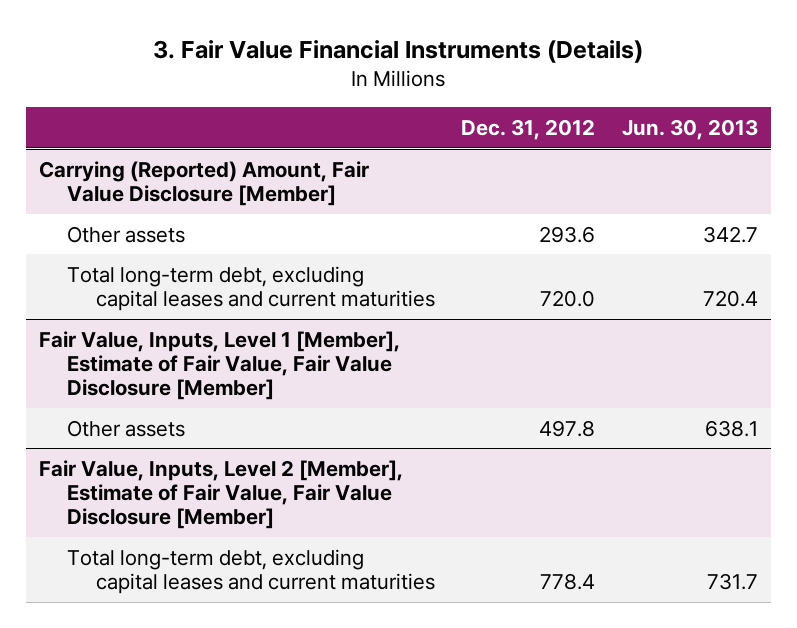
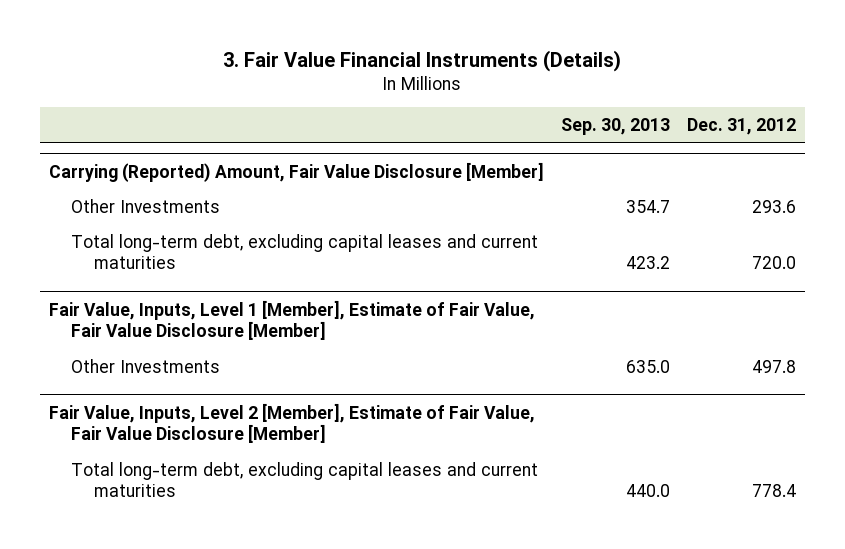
- | Dec. 31, 2012 | Jun. 30, 2013
+ | Sep. 30, 2013 | Dec. 31, 2012
@ Carrying (Reported) Amount, Fair Value Disclosure [Member]
- Other assets | 293.6 | 342.7
+ Other Investments | 354.7 | 293.6
@ Fair Value, Inputs, Level 1 [Member], Estimate of Fair Value, Fair Value Disclosure [Member]
- Other assets | 497.8 | 638.1
+ Other Investments | 635.0 | 497.8

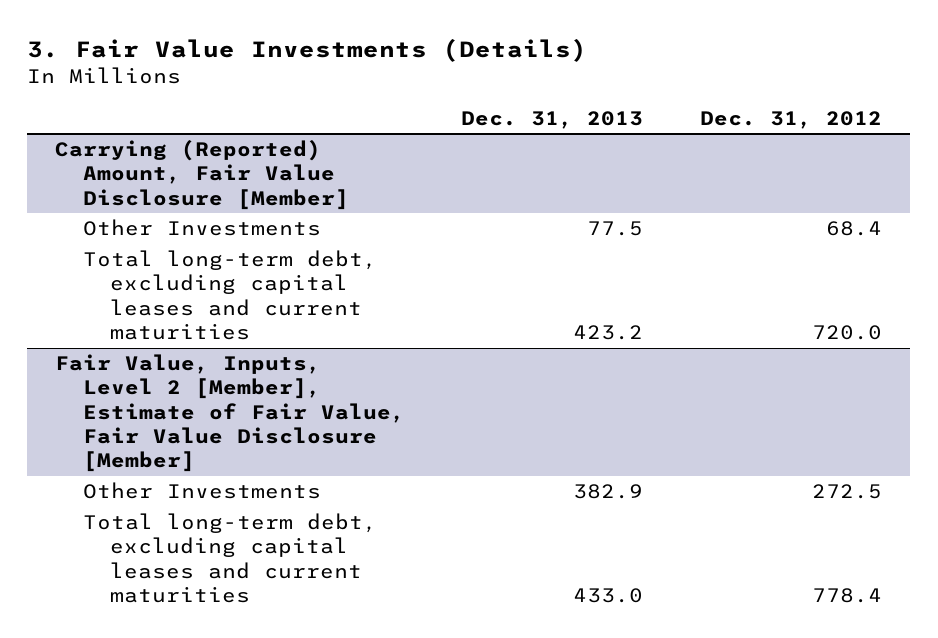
- 3. Fair Value Financial Instruments (Details)
+ 3. Fair Value Investments (Details)
- | Sep. 30, 2013 | Dec. 31, 2012
+ | Dec. 31, 2013 | Dec. 31, 2012
@ Carrying (Reported) Amount, Fair Value Disclosure [Member]
- Other Investments | 354.7 | 293.6
+ Other Investments | 77.5 | 68.4
- Fair Value, Inputs, Level 1 [Member], Estimate of Fair Value, Fair Value Disclosure [Member]
- Other Investments | 635.0 | 497.8
@ Fair Value, Inputs, Level 2 [Member], Estimate of Fair Value, Fair Value Disclosure [Member]
+ Other Investments | 382.9 | 272.5

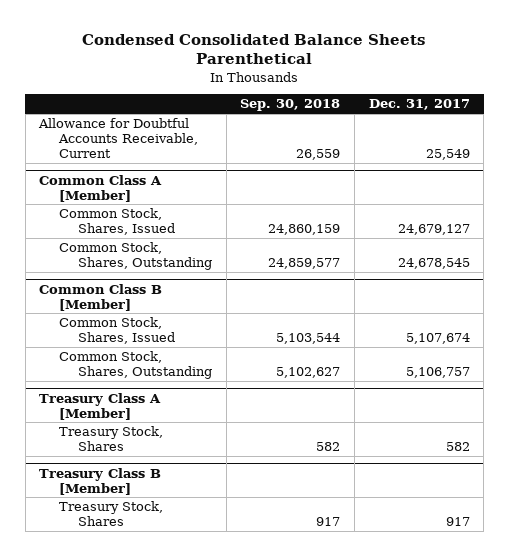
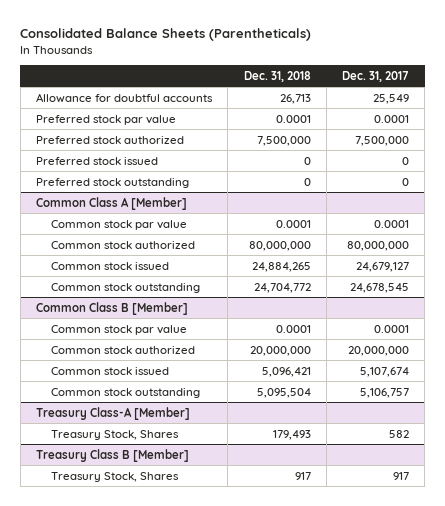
- Condensed Consolidated Balance Sheets Parenthetical
+ Consolidated Balance Sheets (Parentheticals)
- | Sep. 30, 2018 | Dec. 31, 2017
+ | Dec. 31, 2018 | Dec. 31, 2017
- Allowance for Doubtful Accounts Receivable, Current | 26,559 | 25,549
+ Allowance for doubtful accounts | 26,713 | 25,549
+ Preferred stock par value | 0.0001 | 0.0001
+ Preferred stock authorized | 7,500,000 | 7,500,000
+ Preferred stock issued | 0 | 0
+ Preferred stock outstanding | 0 | 0
@ Common Class A [Member]
- Common Stock, Shares, Issued | 24,860,159 | 24,679,127
- Common Stock, Shares, Outstanding | 24,859,577 | 24,678,545
+ Common stock par value | 0.0001 | 0.0001
+ Common stock authorized | 80,000,000 | 80,000,000
+ Common stock issued | 24,884,265 | 24,679,127
+ Common stock outstanding | 24,704,772 | 24,678,545
@ Common Class B [Member]
- Common Stock, Shares, Issued | 5,103,544 | 5,107,674
- Common Stock, Shares, Outstanding | 5,102,627 | 5,106,757
- Treasury Class A [Member]
@ Common Class B [Member]
+ Common stock par value | 0.0001 | 0.0001
+ Common stock authorized | 20,000,000 | 20,000,000
+ Common stock issued | 5,096,421 | 5,107,674
+ Common stock outstanding | 5,095,504 | 5,106,757
+ Treasury Class-A [Member]

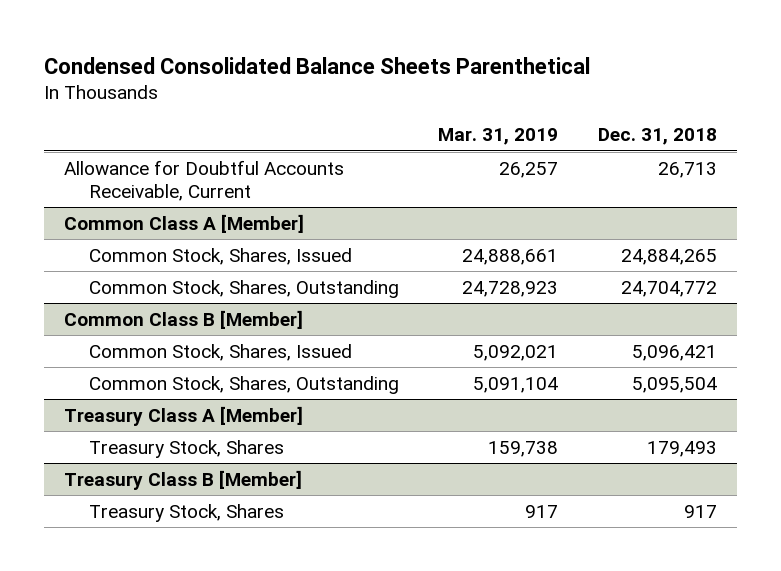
- Consolidated Balance Sheets (Parentheticals)
+ Condensed Consolidated Balance Sheets Parenthetical
- | Dec. 31, 2018 | Dec. 31, 2017
+ | Mar. 31, 2019 | Dec. 31, 2018
- Allowance for doubtful accounts | 26,713 | 25,549
- Preferred stock par value | 0.0001 | 0.0001
- Preferred stock authorized | 7,500,000 | 7,500,000
- Preferred stock issued | 0 | 0
- Preferred stock outstanding | 0 | 0
+ Allowance for Doubtful Accounts Receivable, Current | 26,257 | 26,713
@ Common Class A [Member]
- Common stock par value | 0.0001 | 0.0001
- Common stock authorized | 80,000,000 | 80,000,000
- Common stock issued | 24,884,265 | 24,679,127
- Common stock outstanding | 24,704,772 | 24,678,545
+ Common Stock, Shares, Issued | 24,888,661 | 24,884,265
+ Common Stock, Shares, Outstanding | 24,728,923 | 24,704,772
@ Common Class B [Member]
- Common stock par value | 0.0001 | 0.0001
- Common stock authorized | 20,000,000 | 20,000,000
- Common stock issued | 5,096,421 | 5,107,674
- Common stock outstanding | 5,095,504 | 5,106,757
- Treasury Class-A [Member]
@ Common Class B [Member]
+ Common Stock, Shares, Issued | 5,092,021 | 5,096,421
+ Common Stock, Shares, Outstanding | 5,091,104 | 5,095,504
+ Treasury Class A [Member]

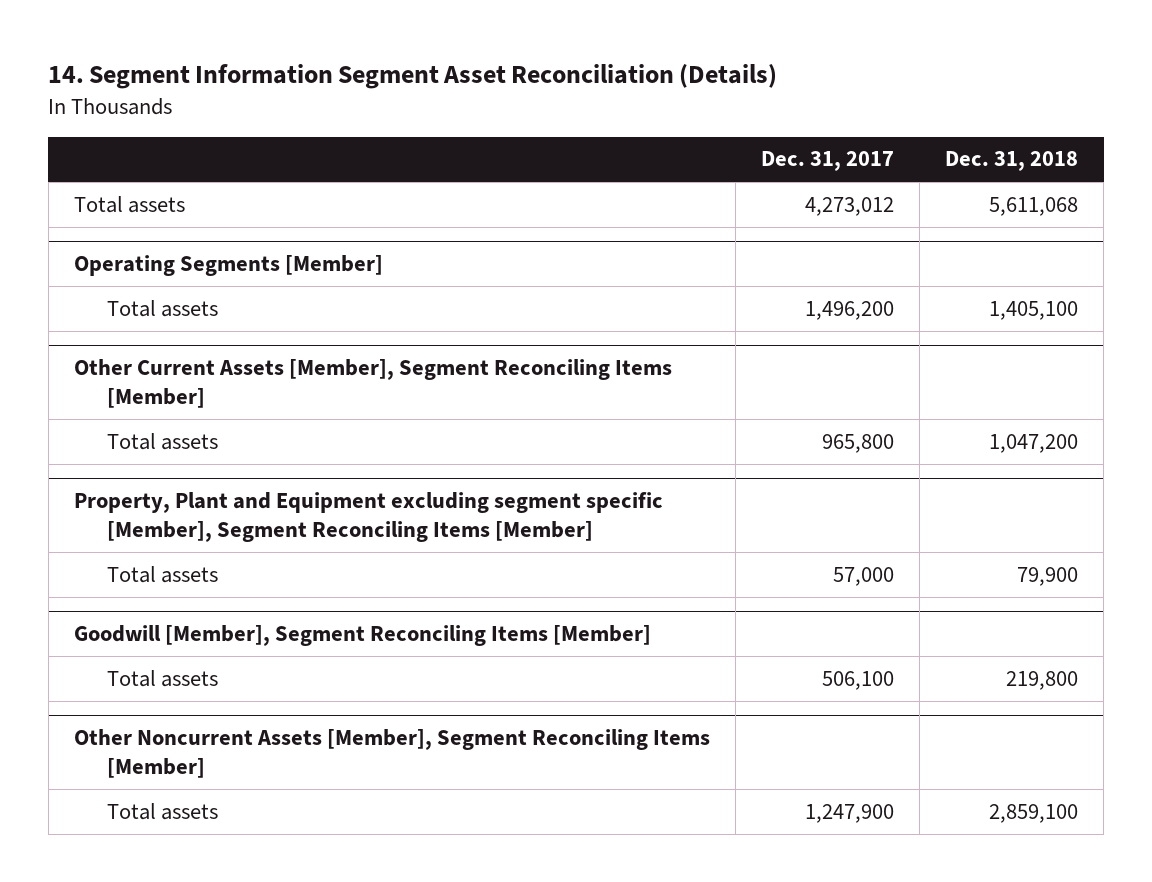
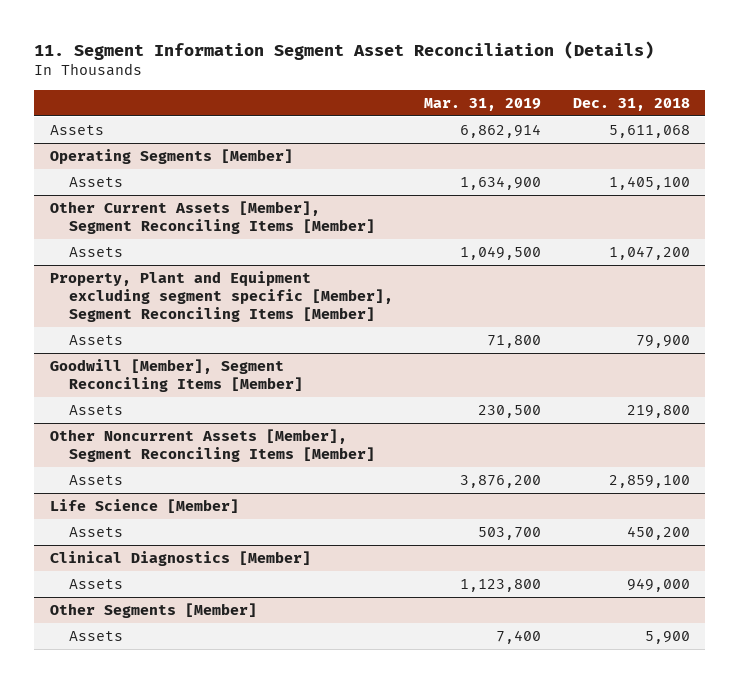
- 14. Segment Information Segment Asset Reconciliation (Details)
+ 11. Segment Information Segment Asset Reconciliation (Details)
- | Dec. 31, 2017 | Dec. 31, 2018
+ | Mar. 31, 2019 | Dec. 31, 2018
- Total assets | 4,273,012 | 5,611,068
+ Assets | 6,862,914 | 5,611,068
@ Operating Segments [Member]
- Total assets | 1,496,200 | 1,405,100
+ Assets | 1,634,900 | 1,405,100
@ Other Current Assets [Member], Segment Reconciling Items [Member]
- Total assets | 965,800 | 1,047,200
+ Assets | 1,049,500 | 1,047,200
@ Property, Plant and Equipment excluding segment specific [Member], Segment Reconciling Items [Member]
- Total assets | 57,000 | 79,900
+ Assets | 71,800 | 79,900
@ Goodwill [Member], Segment Reconciling Items [Member]
- Total assets | 506,100 | 219,800
+ Assets | 230,500 | 219,800
@ Other Noncurrent Assets [Member], Segment Reconciling Items [Member]
- Total assets | 1,247,900 | 2,859,100
+ Assets | 3,876,200 | 2,859,100
+ Life Science [Member]
+ Assets | 503,700 | 450,200
+ Clinical Diagnostics [Member]
+ Assets | 1,123,800 | 949,000
+ Other Segments [Member]
+ Assets | 7,400 | 5,900

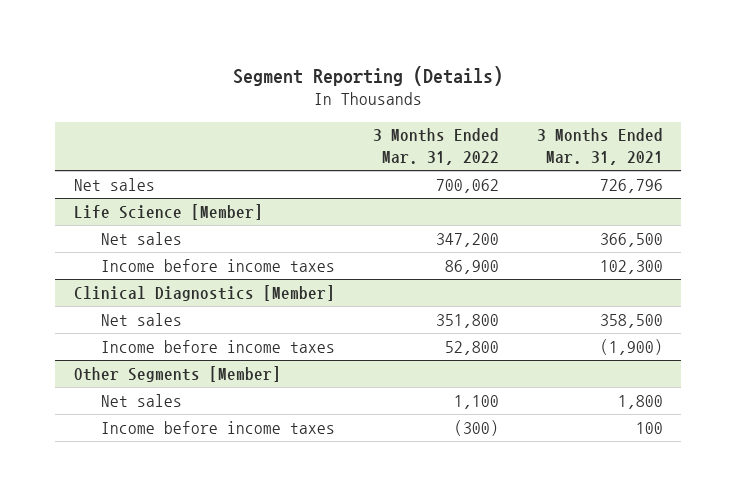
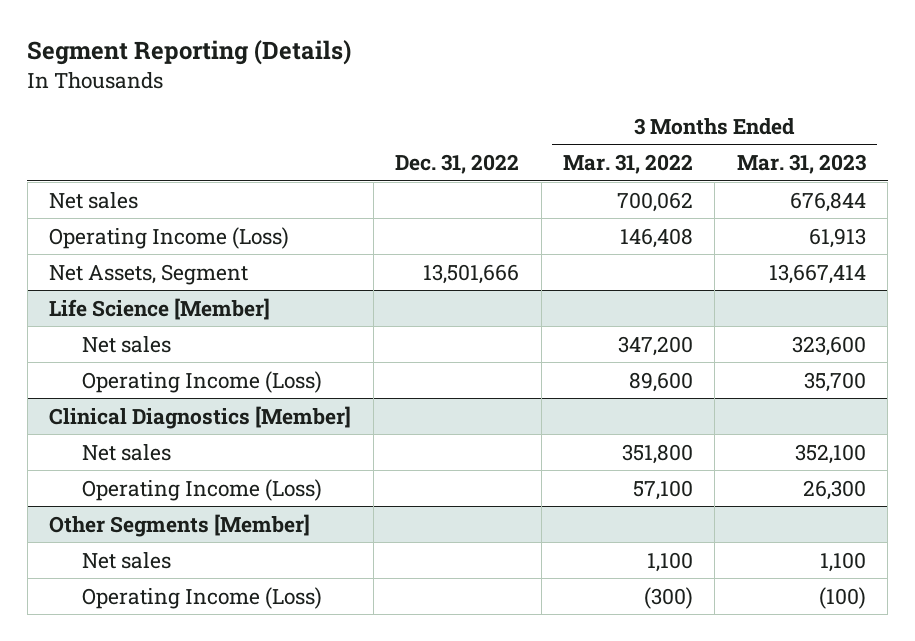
- | 3 Months Ended Mar. 31, 2022 | 3 Months Ended Mar. 31, 2021
+ | Dec. 31, 2022 | 3 Months Ended Mar. 31, 2022 | 3 Months Ended Mar. 31, 2023
+ Operating Income (Loss) | | 146,408 | 61,913
+ Net Assets, Segment | 13,501,666 | | 13,667,414
@ Life Science [Member]
- Income before income taxes | 86,900 | 102,300
+ Operating Income (Loss) | | 89,600 | 35,700
@ Clinical Diagnostics [Member]
- Income before income taxes | 52,800 | (1,900)
+ Operating Income (Loss) | | 57,100 | 26,300
@ Other Segments [Member]
- Income before income taxes | (300) | 100
+ Operating Income (Loss) | | (300) | (100)

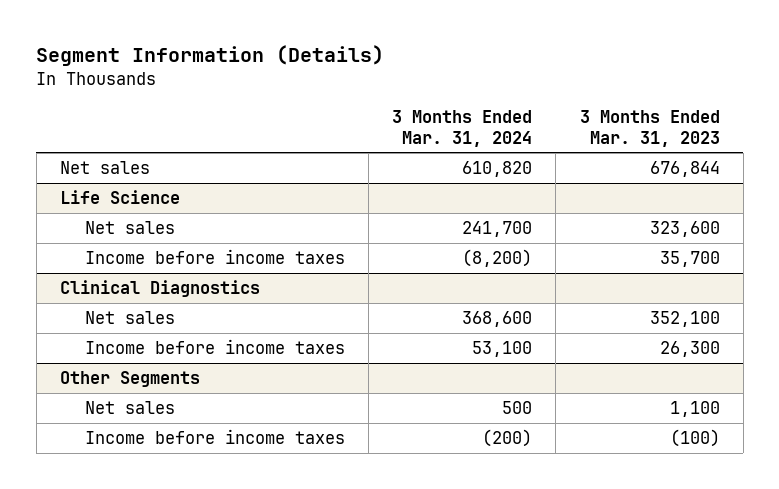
- Segment Reporting (Details)
+ Segment Information (Details)
- | Dec. 31, 2022 | 3 Months Ended Mar. 31, 2022 | 3 Months Ended Mar. 31, 2023
+ | 3 Months Ended Mar. 31, 2024 | 3 Months Ended Mar. 31, 2023
- Operating Income (Loss) | | 146,408 | 61,913
- Net Assets, Segment | 13,501,666 | | 13,667,414
- Life Science [Member]
+ Life Science
- Operating Income (Loss) | | 89,600 | 35,700
- Clinical Diagnostics [Member]
+ Income before income taxes | (8,200) | 35,700
+ Clinical Diagnostics
- Operating Income (Loss) | | 57,100 | 26,300
- Other Segments [Member]
+ Income before income taxes | 53,100 | 26,300
+ Other Segments
- Operating Income (Loss) | | (300) | (100)
+ Income before income taxes | (200) | (100)

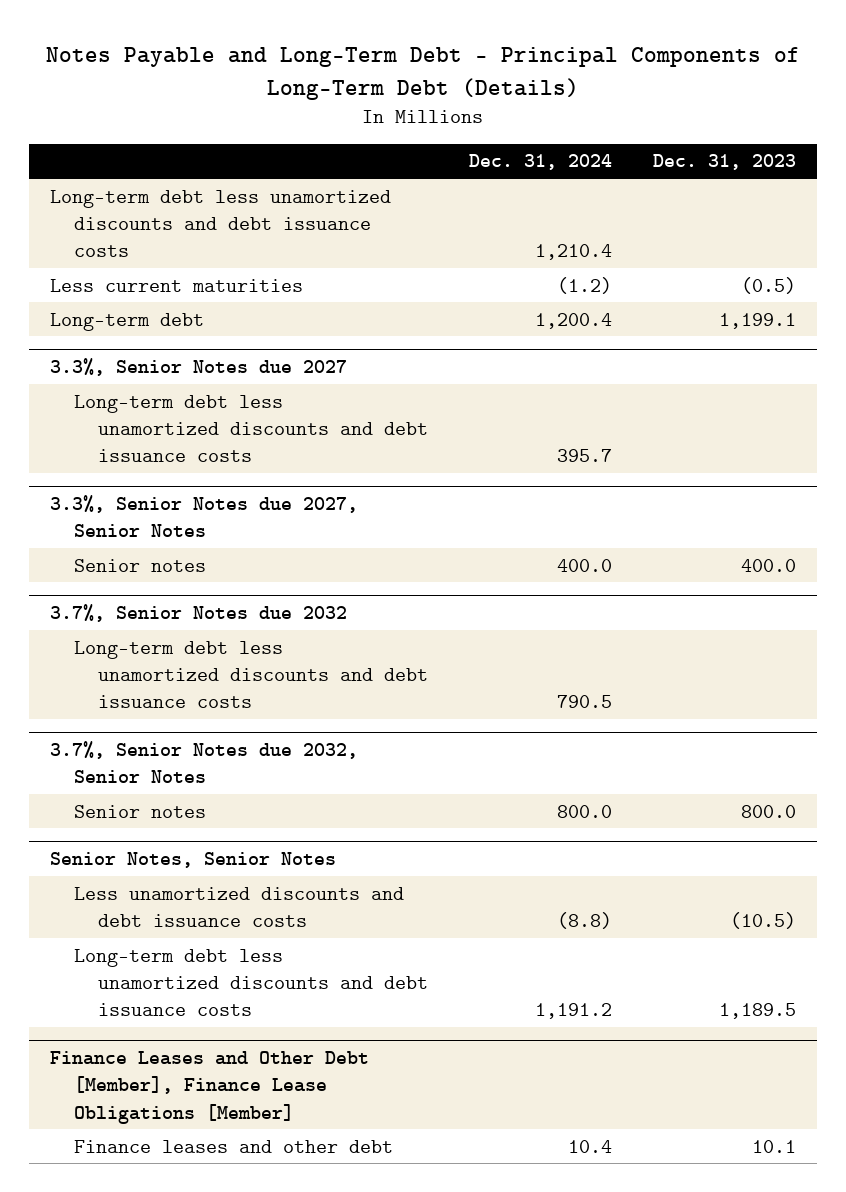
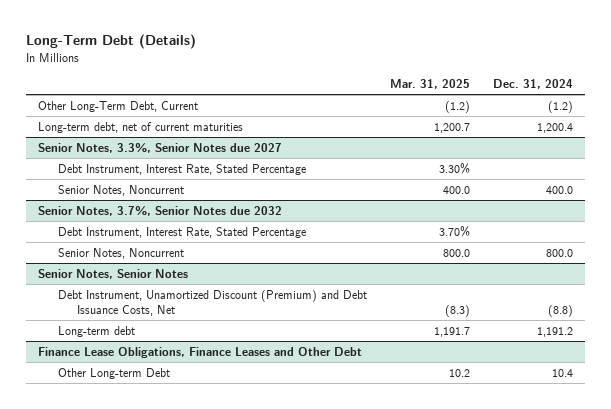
- Notes Payable and Long-Term Debt - Principal Components of Long-Term Debt (Details)
+ Long-Term Debt (Details)
- | Dec. 31, 2024 | Dec. 31, 2023
+ | Mar. 31, 2025 | Dec. 31, 2024
- Long-term debt less unamortized discounts and debt issuance costs | 1,210.4 |
- Less current maturities | (1.2) | (0.5)
- Long-term debt | 1,200.4 | 1,199.1
- 3.3%, Senior Notes due 2027
- Long-term debt less unamortized discounts and debt issuance costs | 395.7 |
- 3.3%, Senior Notes due 2027, Senior Notes
- Senior notes | 400.0 | 400.0
- 3.7%, Senior Notes due 2032
- Long-term debt less unamortized discounts and debt issuance costs | 790.5 |
- 3.7%, Senior Notes due 2032, Senior Notes
- Senior notes | 800.0 | 800.0
+ Other Long-Term Debt, Current | (1.2) | (1.2)
+ Long-term debt, net of current maturities | 1,200.7 | 1,200.4
+ Senior Notes, 3.3%, Senior Notes due 2027
+ Debt Instrument, Interest Rate, Stated Percentage | 3.30% |
+ Senior Notes, Noncurrent | 400.0 | 400.0
+ Senior Notes, 3.7%, Senior Notes due 2032
+ Debt Instrument, Interest Rate, Stated Percentage | 3.70% |
+ Senior Notes, Noncurrent | 800.0 | 800.0
@ Senior Notes, Senior Notes
- Less unamortized discounts and debt issuance costs | (8.8) | (10.5)
- Long-term debt less unamortized discounts and debt issuance costs | 1,191.2 | 1,189.5
- Finance Leases and Other Debt [Member], Finance Lease Obligations [Member]
- Finance leases and other debt | 10.4 | 10.1
@ Senior Notes, Senior Notes
+ Debt Instrument, Unamortized Discount (Premium) and Debt Issuance Costs, Net | (8.3) | (8.8)
+ Long-term debt | 1,191.7 | 1,191.2
+ Finance Lease Obligations, Finance Leases and Other Debt
+ Other Long-term Debt | 10.2 | 10.4

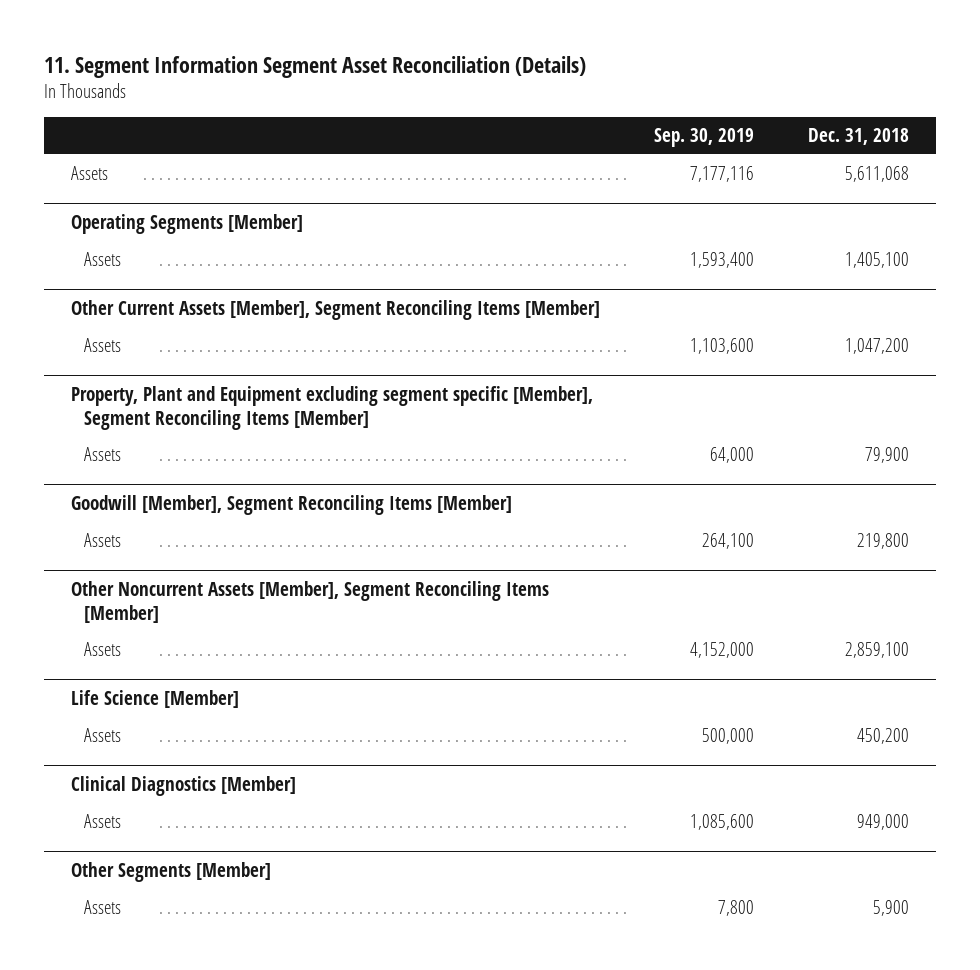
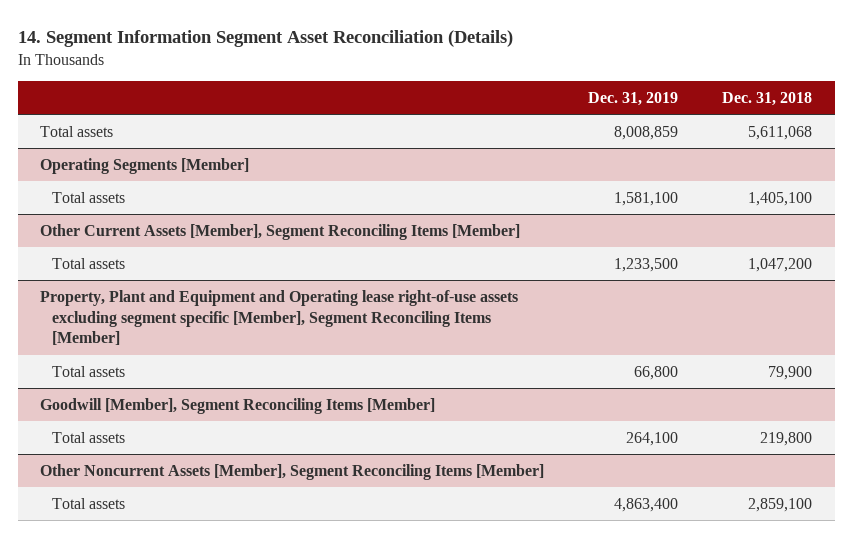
- 11. Segment Information Segment Asset Reconciliation (Details)
+ 14. Segment Information Segment Asset Reconciliation (Details)
- | Sep. 30, 2019 | Dec. 31, 2018
+ | Dec. 31, 2019 | Dec. 31, 2018
- Assets | 7,177,116 | 5,611,068
+ Total assets | 8,008,859 | 5,611,068
@ Operating Segments [Member]
- Assets | 1,593,400 | 1,405,100
+ Total assets | 1,581,100 | 1,405,100
@ Other Current Assets [Member], Segment Reconciling Items [Member]
- Assets | 1,103,600 | 1,047,200
- Property, Plant and Equipment excluding segment specific [Member], Segment Reconciling Items [Member]
- Assets | 64,000 | 79,900
@ Other Current Assets [Member], Segment Reconciling Items [Member]
+ Total assets | 1,233,500 | 1,047,200
+ Property, Plant and Equipment and Operating lease right-of-use assets excluding segment specific [Member], Segment Reconciling Items [Member]
+ Total assets | 66,800 | 79,900
@ Goodwill [Member], Segment Reconciling Items [Member]
- Assets | 264,100 | 219,800
+ Total assets | 264,100 | 219,800
@ Other Noncurrent Assets [Member], Segment Reconciling Items [Member]
- Assets | 4,152,000 | 2,859,100
- Life Science [Member]
- Assets | 500,000 | 450,200
- Clinical Diagnostics [Member]
- Assets | 1,085,600 | 949,000
- Other Segments [Member]
- Assets | 7,800 | 5,900
@ Other Noncurrent Assets [Member], Segment Reconciling Items [Member]
+ Total assets | 4,863,400 | 2,859,100

